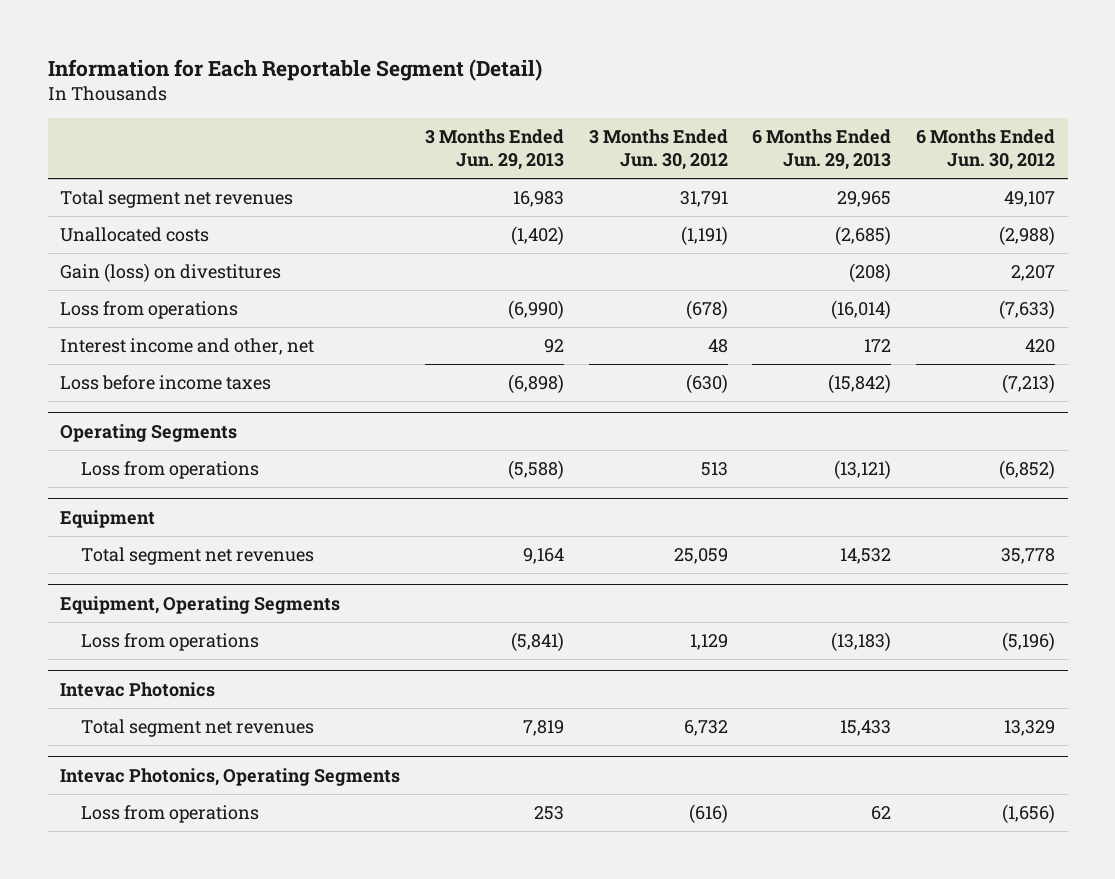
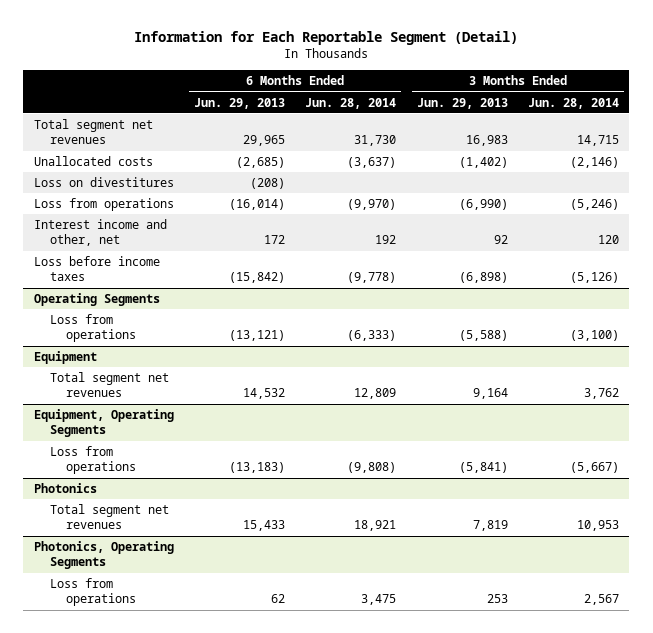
- | 3 Months Ended Jun. 29, 2013 | 3 Months Ended Jun. 30, 2012 | 6 Months Ended Jun. 29, 2013 | 6 Months Ended Jun. 30, 2012
+ | 6 Months Ended Jun. 29, 2013 | 6 Months Ended Jun. 28, 2014 | 3 Months Ended Jun. 29, 2013 | 3 Months Ended Jun. 28, 2014
- Gain (loss) on divestitures | | | (208) | 2,207
+ Loss on divestitures | (208) | | |
- Intevac Photonics
+ Photonics
- Intevac Photonics, Operating Segments
+ Photonics, Operating Segments

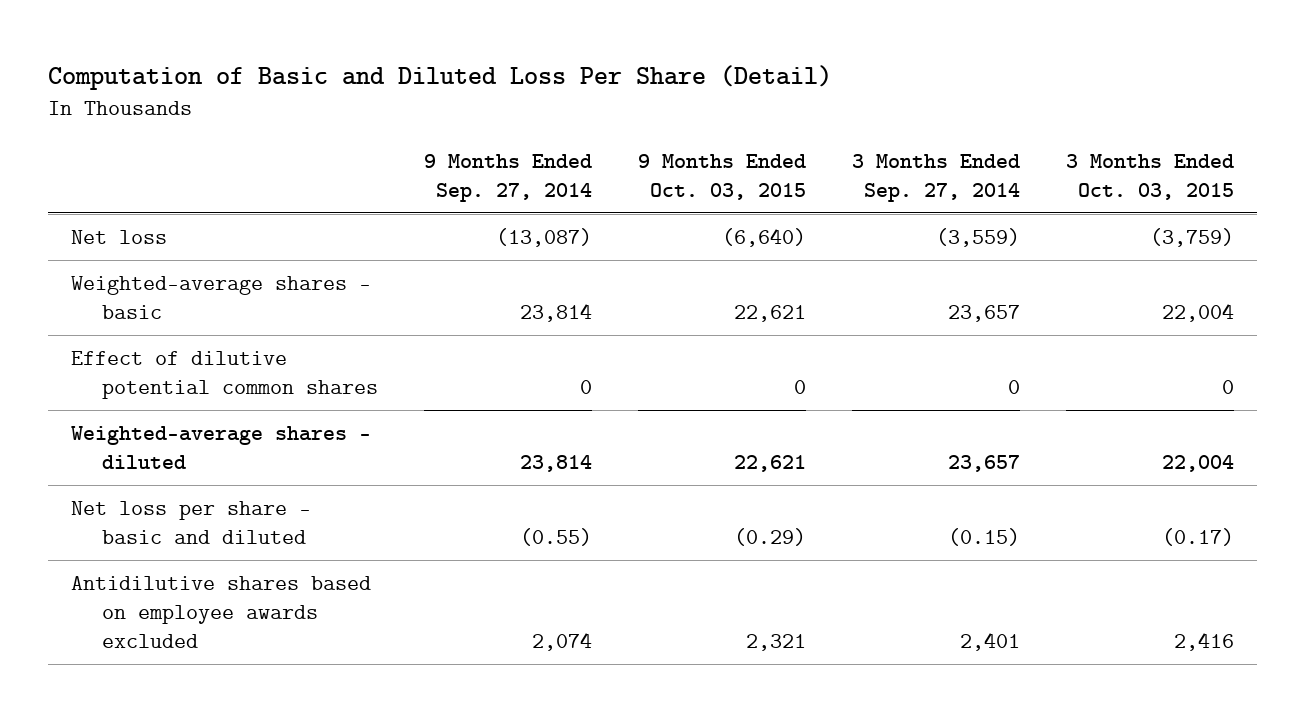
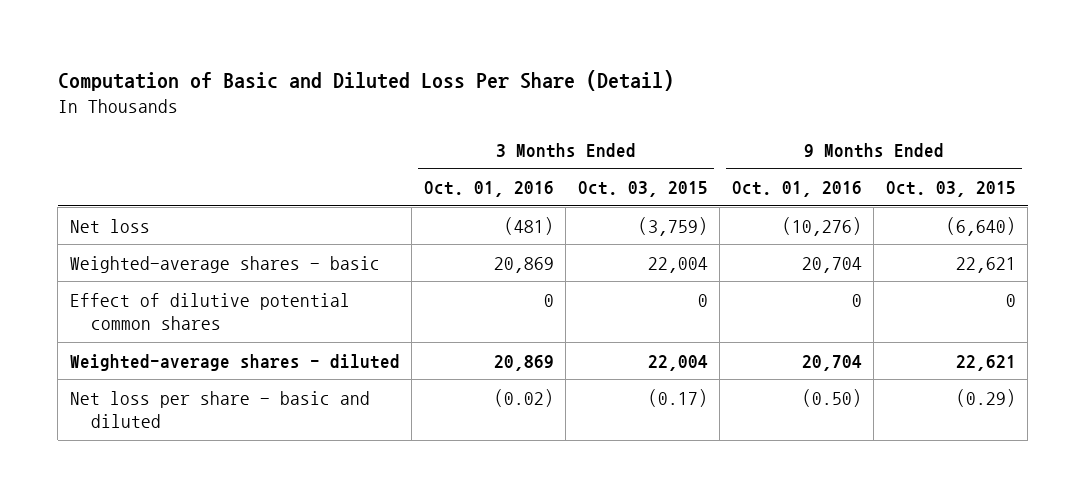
- | 9 Months Ended Sep. 27, 2014 | 9 Months Ended Oct. 03, 2015 | 3 Months Ended Sep. 27, 2014 | 3 Months Ended Oct. 03, 2015
+ | 3 Months Ended Oct. 01, 2016 | 3 Months Ended Oct. 03, 2015 | 9 Months Ended Oct. 01, 2016 | 9 Months Ended Oct. 03, 2015
- Antidilutive shares based on employee awards excluded | 2,074 | 2,321 | 2,401 | 2,416

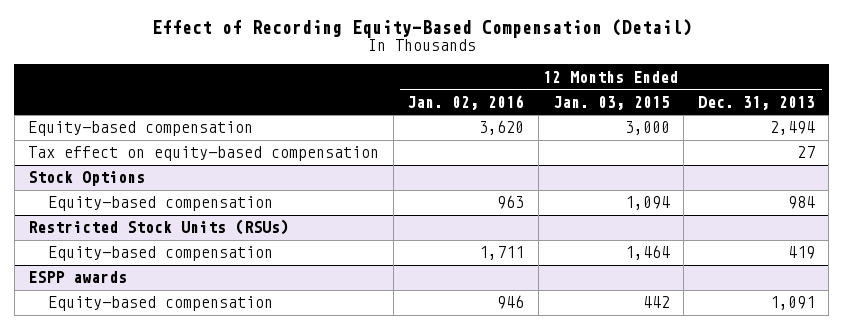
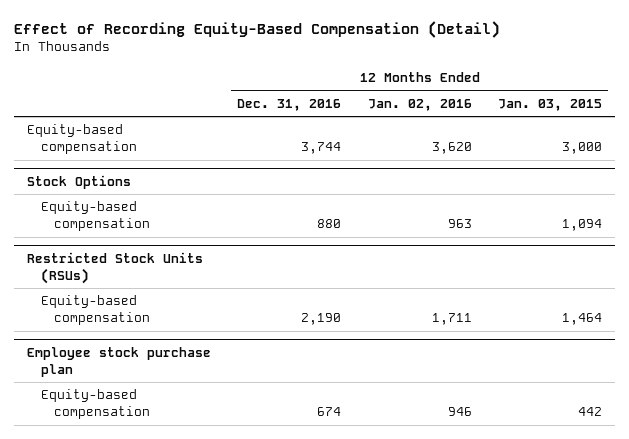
- | 12 Months Ended Jan. 02, 2016 | 12 Months Ended Jan. 03, 2015 | 12 Months Ended Dec. 31, 2013
+ | 12 Months Ended Dec. 31, 2016 | 12 Months Ended Jan. 02, 2016 | 12 Months Ended Jan. 03, 2015
- Tax effect on equity-based compensation | | | 27
- ESPP awards
+ Employee stock purchase plan

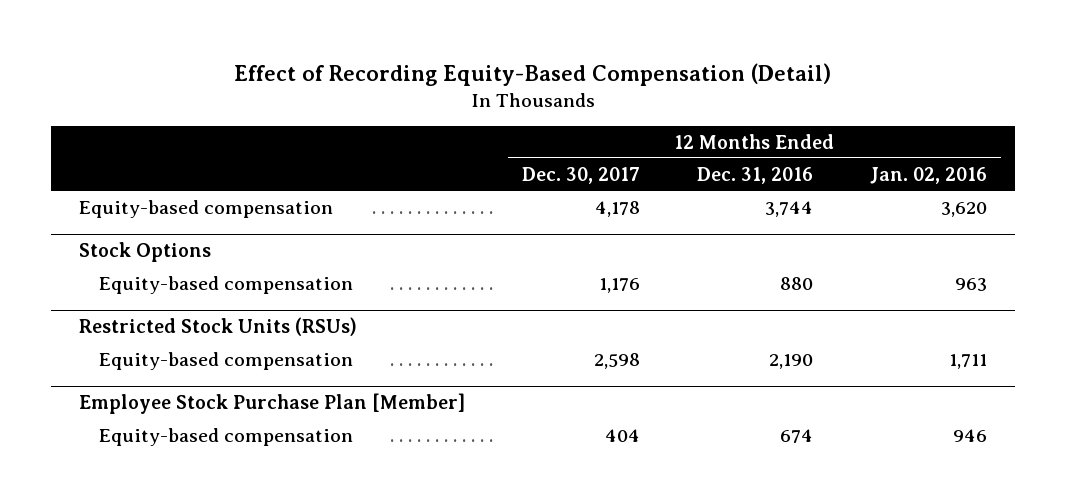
- | 12 Months Ended Dec. 31, 2016 | 12 Months Ended Jan. 02, 2016 | 12 Months Ended Jan. 03, 2015
+ | 12 Months Ended Dec. 30, 2017 | 12 Months Ended Dec. 31, 2016 | 12 Months Ended Jan. 02, 2016
- Employee stock purchase plan
+ Employee Stock Purchase Plan [Member]

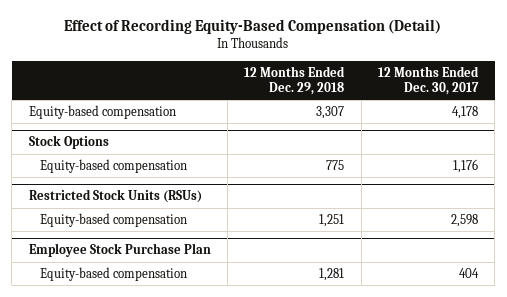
- | 12 Months Ended Dec. 30, 2017 | 12 Months Ended Dec. 31, 2016 | 12 Months Ended Jan. 02, 2016
+ | 12 Months Ended Dec. 29, 2018 | 12 Months Ended Dec. 30, 2017
- Employee Stock Purchase Plan [Member]
+ Employee Stock Purchase Plan

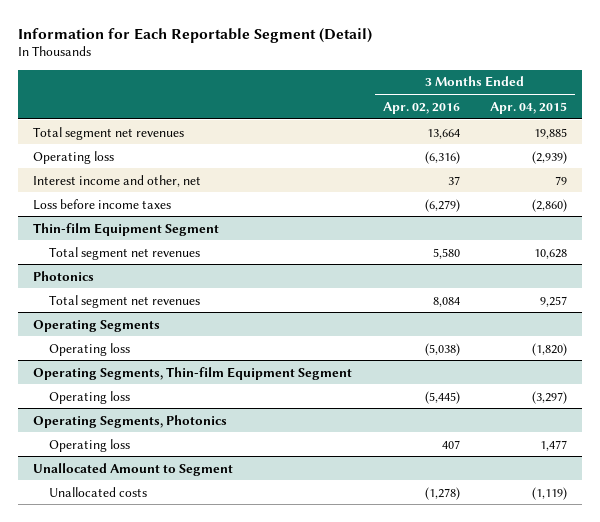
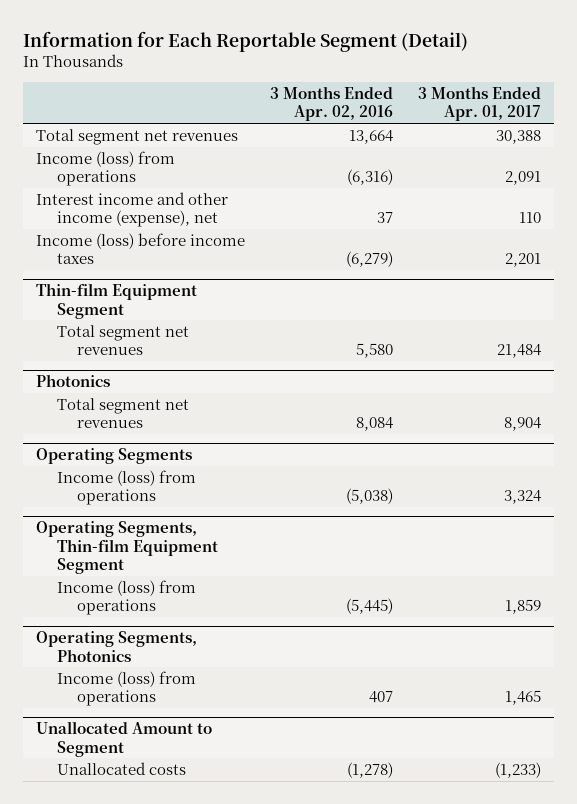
- | 3 Months Ended Apr. 02, 2016 | 3 Months Ended Apr. 04, 2015
+ | 3 Months Ended Apr. 02, 2016 | 3 Months Ended Apr. 01, 2017
- Operating loss | (6,316) | (2,939)
- Interest income and other, net | 37 | 79
- Loss before income taxes | (6,279) | (2,860)
+ Income (loss) from operations | (6,316) | 2,091
+ Interest income and other income (expense), net | 37 | 110
+ Income (loss) before income taxes | (6,279) | 2,201
@ Operating Segments
- Operating loss | (5,038) | (1,820)
+ Income (loss) from operations | (5,038) | 3,324
@ Operating Segments, Thin-film Equipment Segment
- Operating loss | (5,445) | (3,297)
+ Income (loss) from operations | (5,445) | 1,859
@ Operating Segments, Photonics
- Operating loss | 407 | 1,477
+ Income (loss) from operations | 407 | 1,465

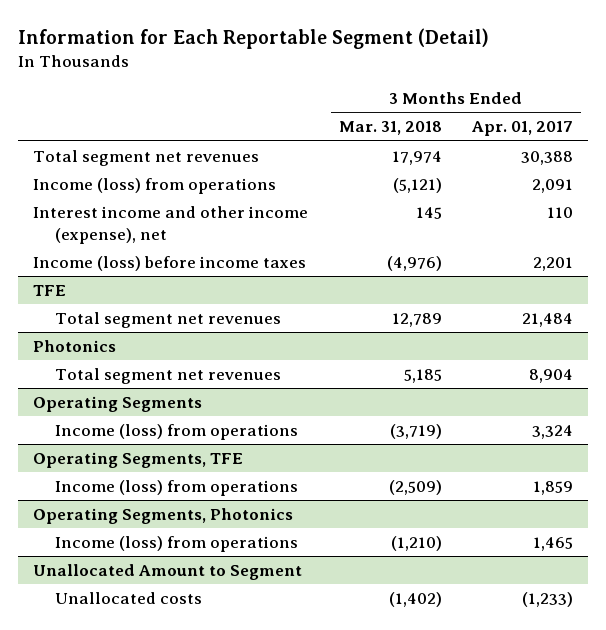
- | 3 Months Ended Apr. 02, 2016 | 3 Months Ended Apr. 01, 2017
+ | 3 Months Ended Mar. 31, 2018 | 3 Months Ended Apr. 01, 2017
- Thin-film Equipment Segment
+ TFE
- Operating Segments, Thin-film Equipment Segment
+ Operating Segments, TFE

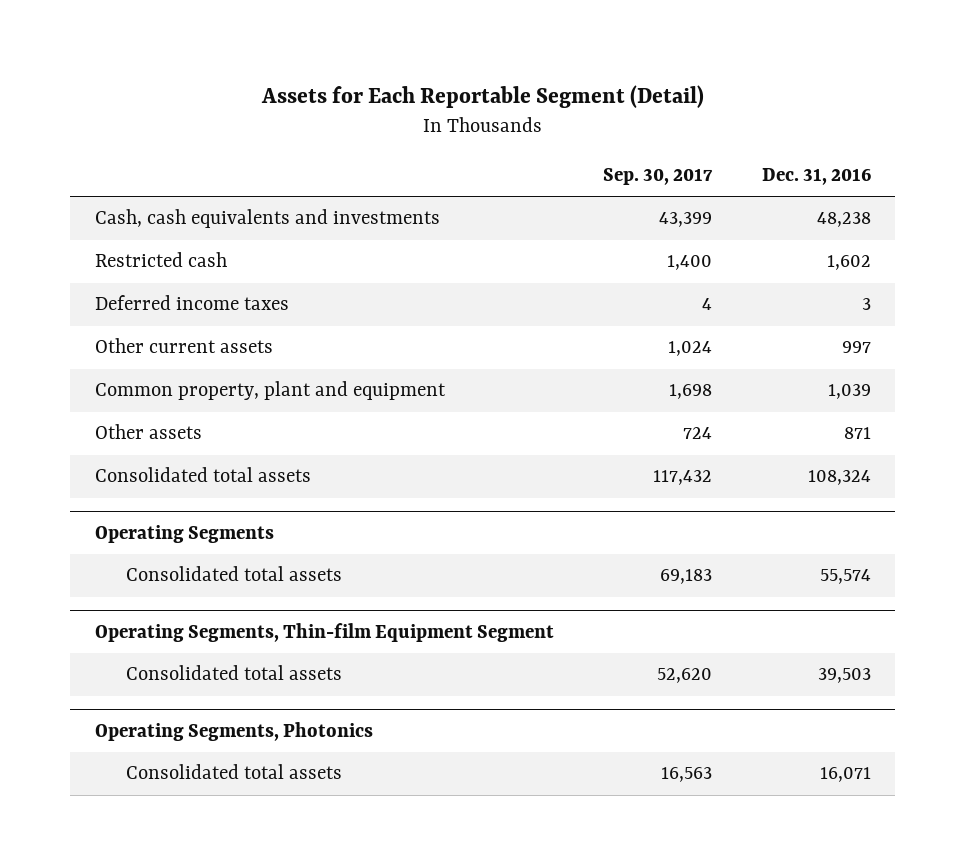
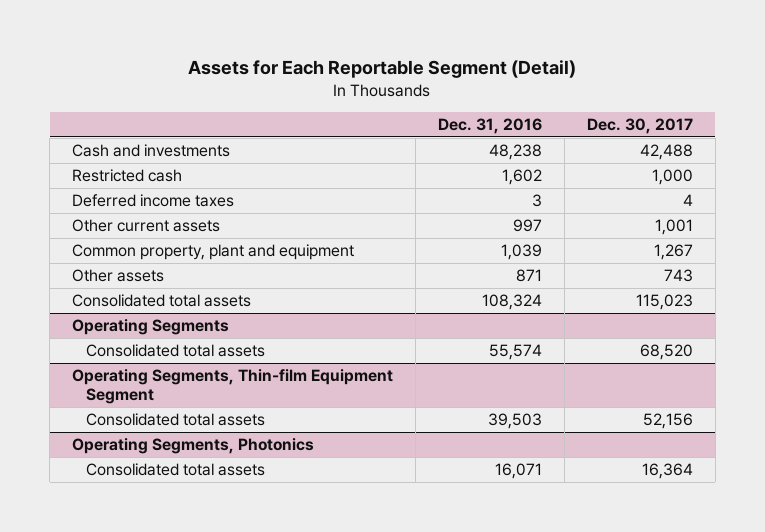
- | Sep. 30, 2017 | Dec. 31, 2016
+ | Dec. 31, 2016 | Dec. 30, 2017
- Cash, cash equivalents and investments | 43,399 | 48,238
+ Cash and investments | 48,238 | 42,488

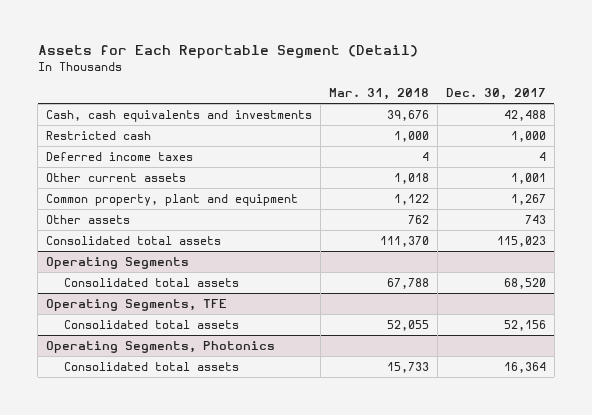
- | Dec. 31, 2016 | Dec. 30, 2017
+ | Mar. 31, 2018 | Dec. 30, 2017
- Cash and investments | 48,238 | 42,488
+ Cash, cash equivalents and investments | 39,676 | 42,488
- Operating Segments, Thin-film Equipment Segment
+ Operating Segments, TFE

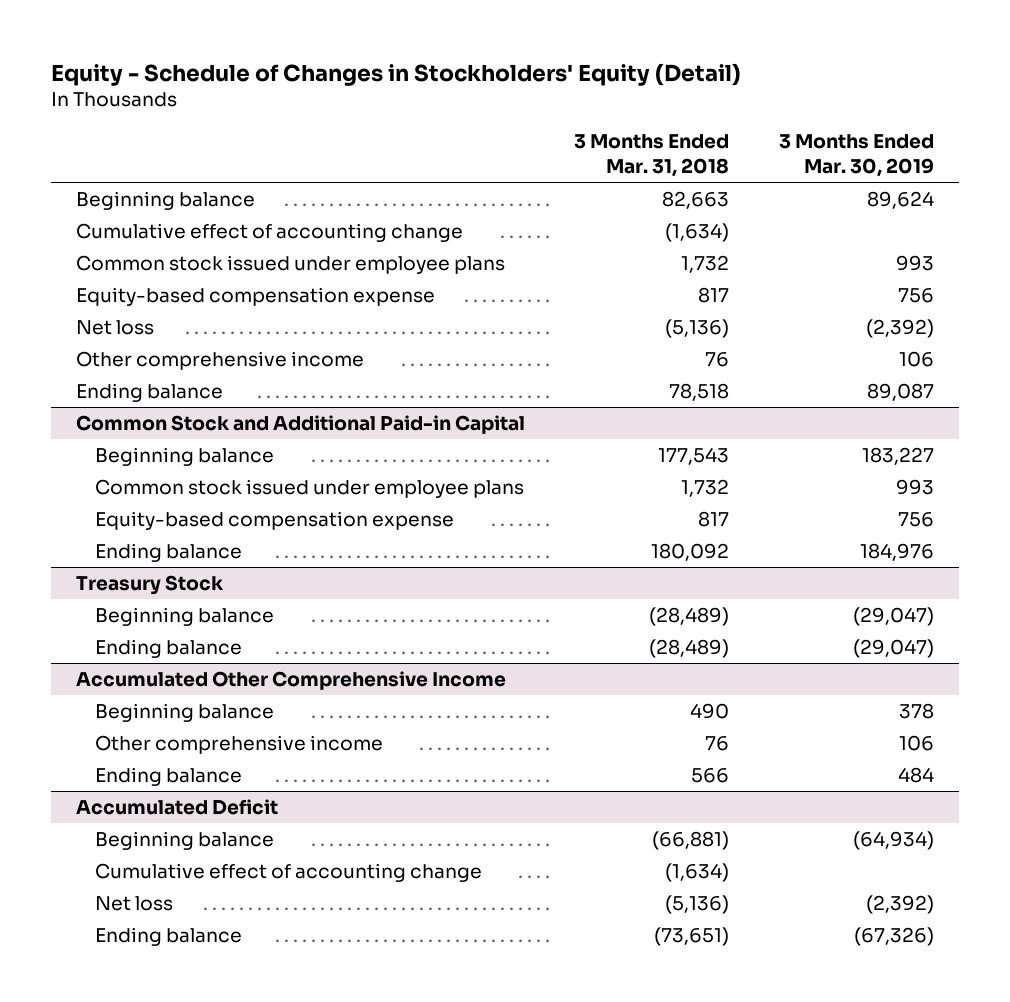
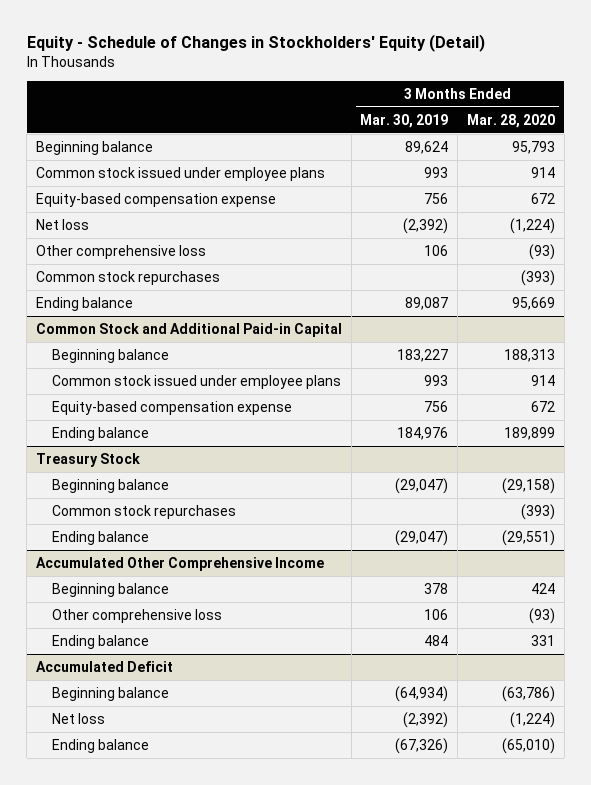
- | 3 Months Ended Mar. 31, 2018 | 3 Months Ended Mar. 30, 2019
+ | 3 Months Ended Mar. 30, 2019 | 3 Months Ended Mar. 28, 2020
- Cumulative effect of accounting change | (1,634) |
- Other comprehensive income | 76 | 106
+ Other comprehensive loss | 106 | (93)
+ Common stock repurchases | | (393)
@ Treasury Stock
+ Common stock repurchases | | (393)
@ Accumulated Other Comprehensive Income
- Other comprehensive income | 76 | 106
+ Other comprehensive loss | 106 | (93)
@ Accumulated Deficit
- Cumulative effect of accounting change | (1,634) |

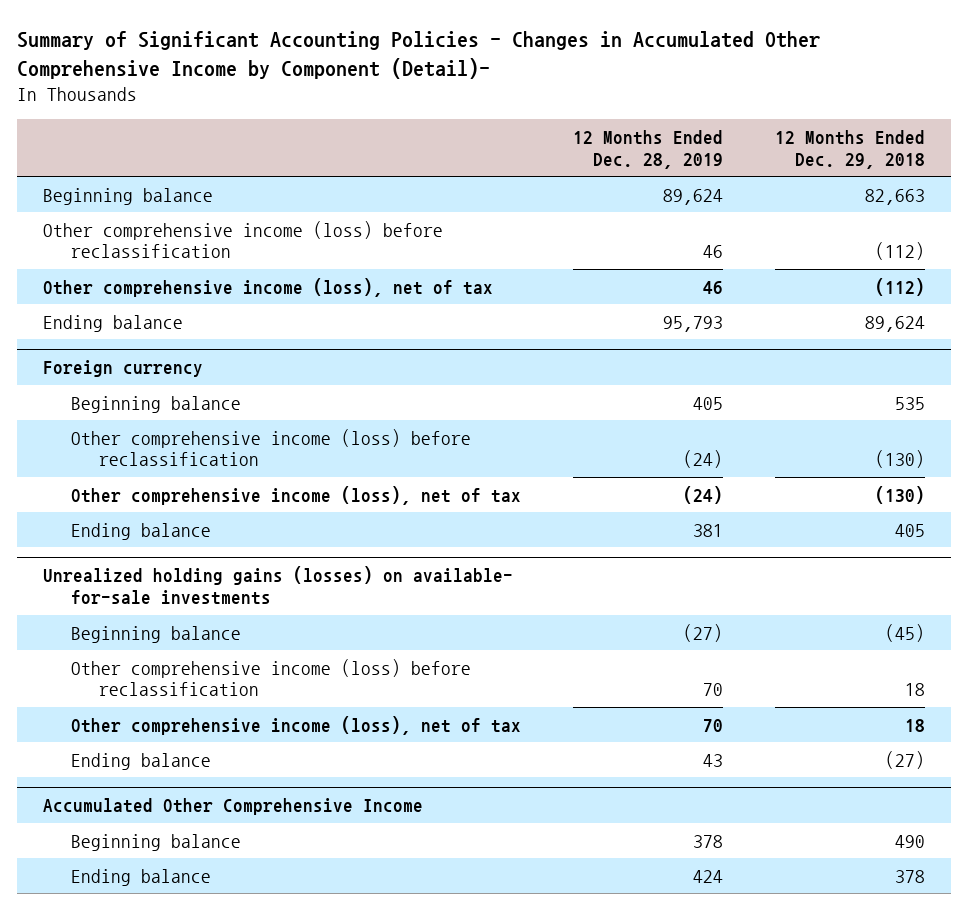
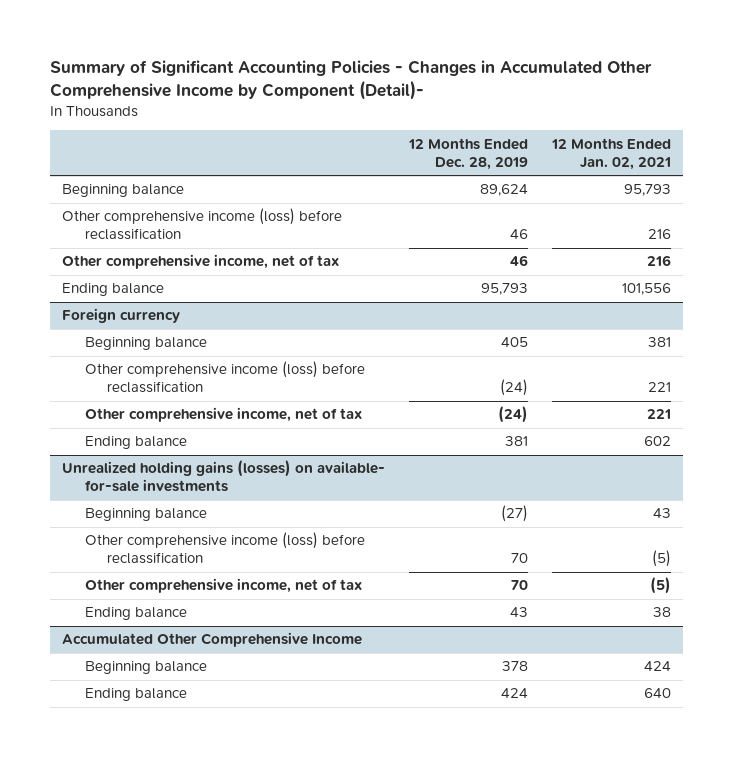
- | 12 Months Ended Dec. 28, 2019 | 12 Months Ended Dec. 29, 2018
+ | 12 Months Ended Dec. 28, 2019 | 12 Months Ended Jan. 02, 2021
- Other comprehensive income (loss), net of tax | 46 | (112)
+ Other comprehensive income, net of tax | 46 | 216
@ Foreign currency
- Other comprehensive income (loss), net of tax | (24) | (130)
+ Other comprehensive income, net of tax | (24) | 221
@ Unrealized holding gains (losses) on available- for-sale investments
- Other comprehensive income (loss), net of tax | 70 | 18
+ Other comprehensive income, net of tax | 70 | (5)

